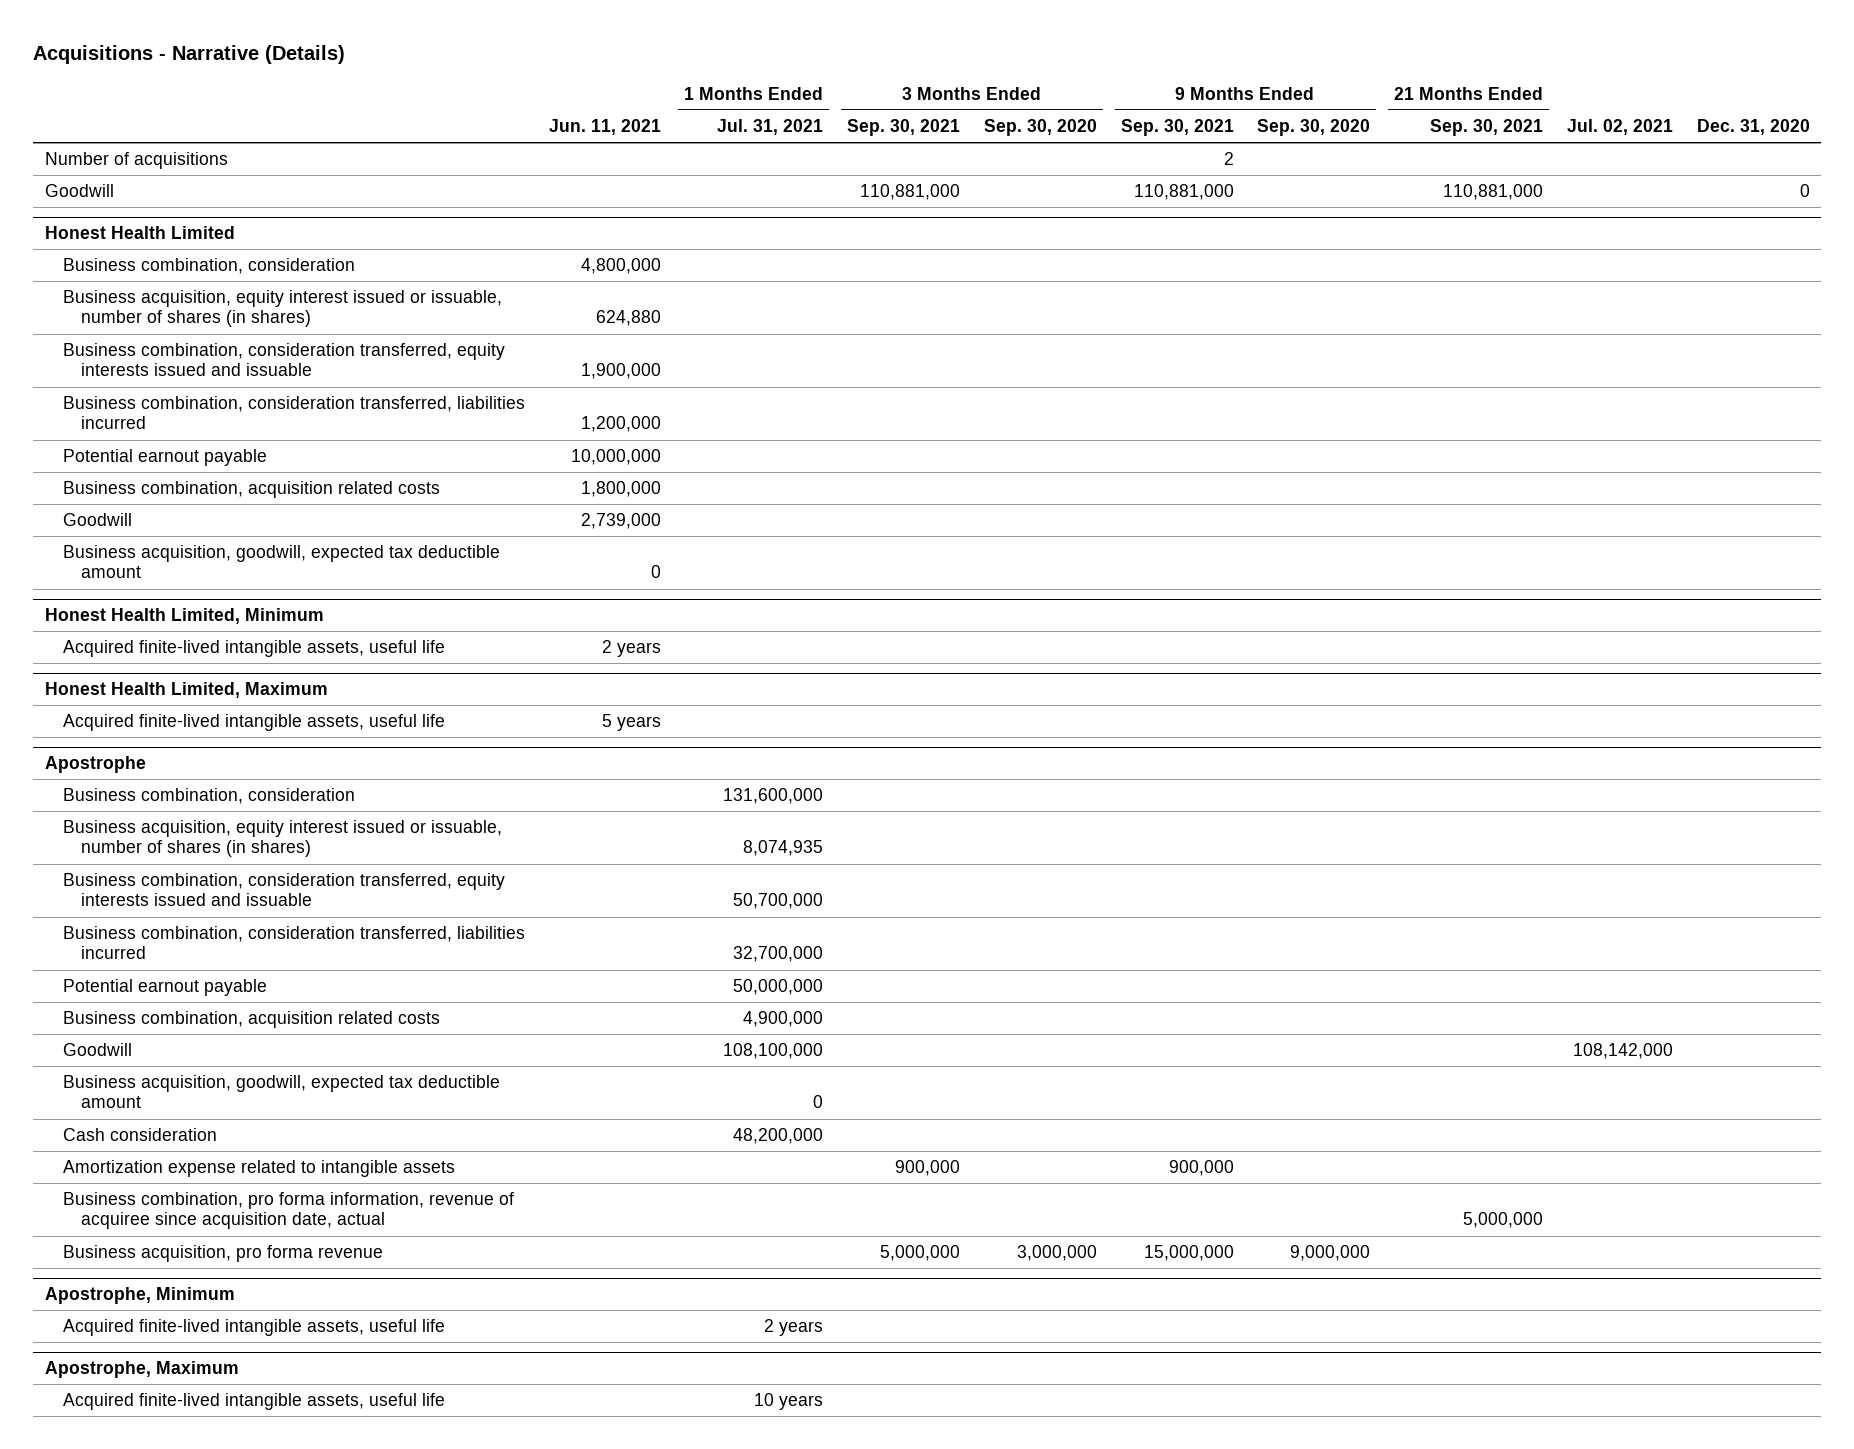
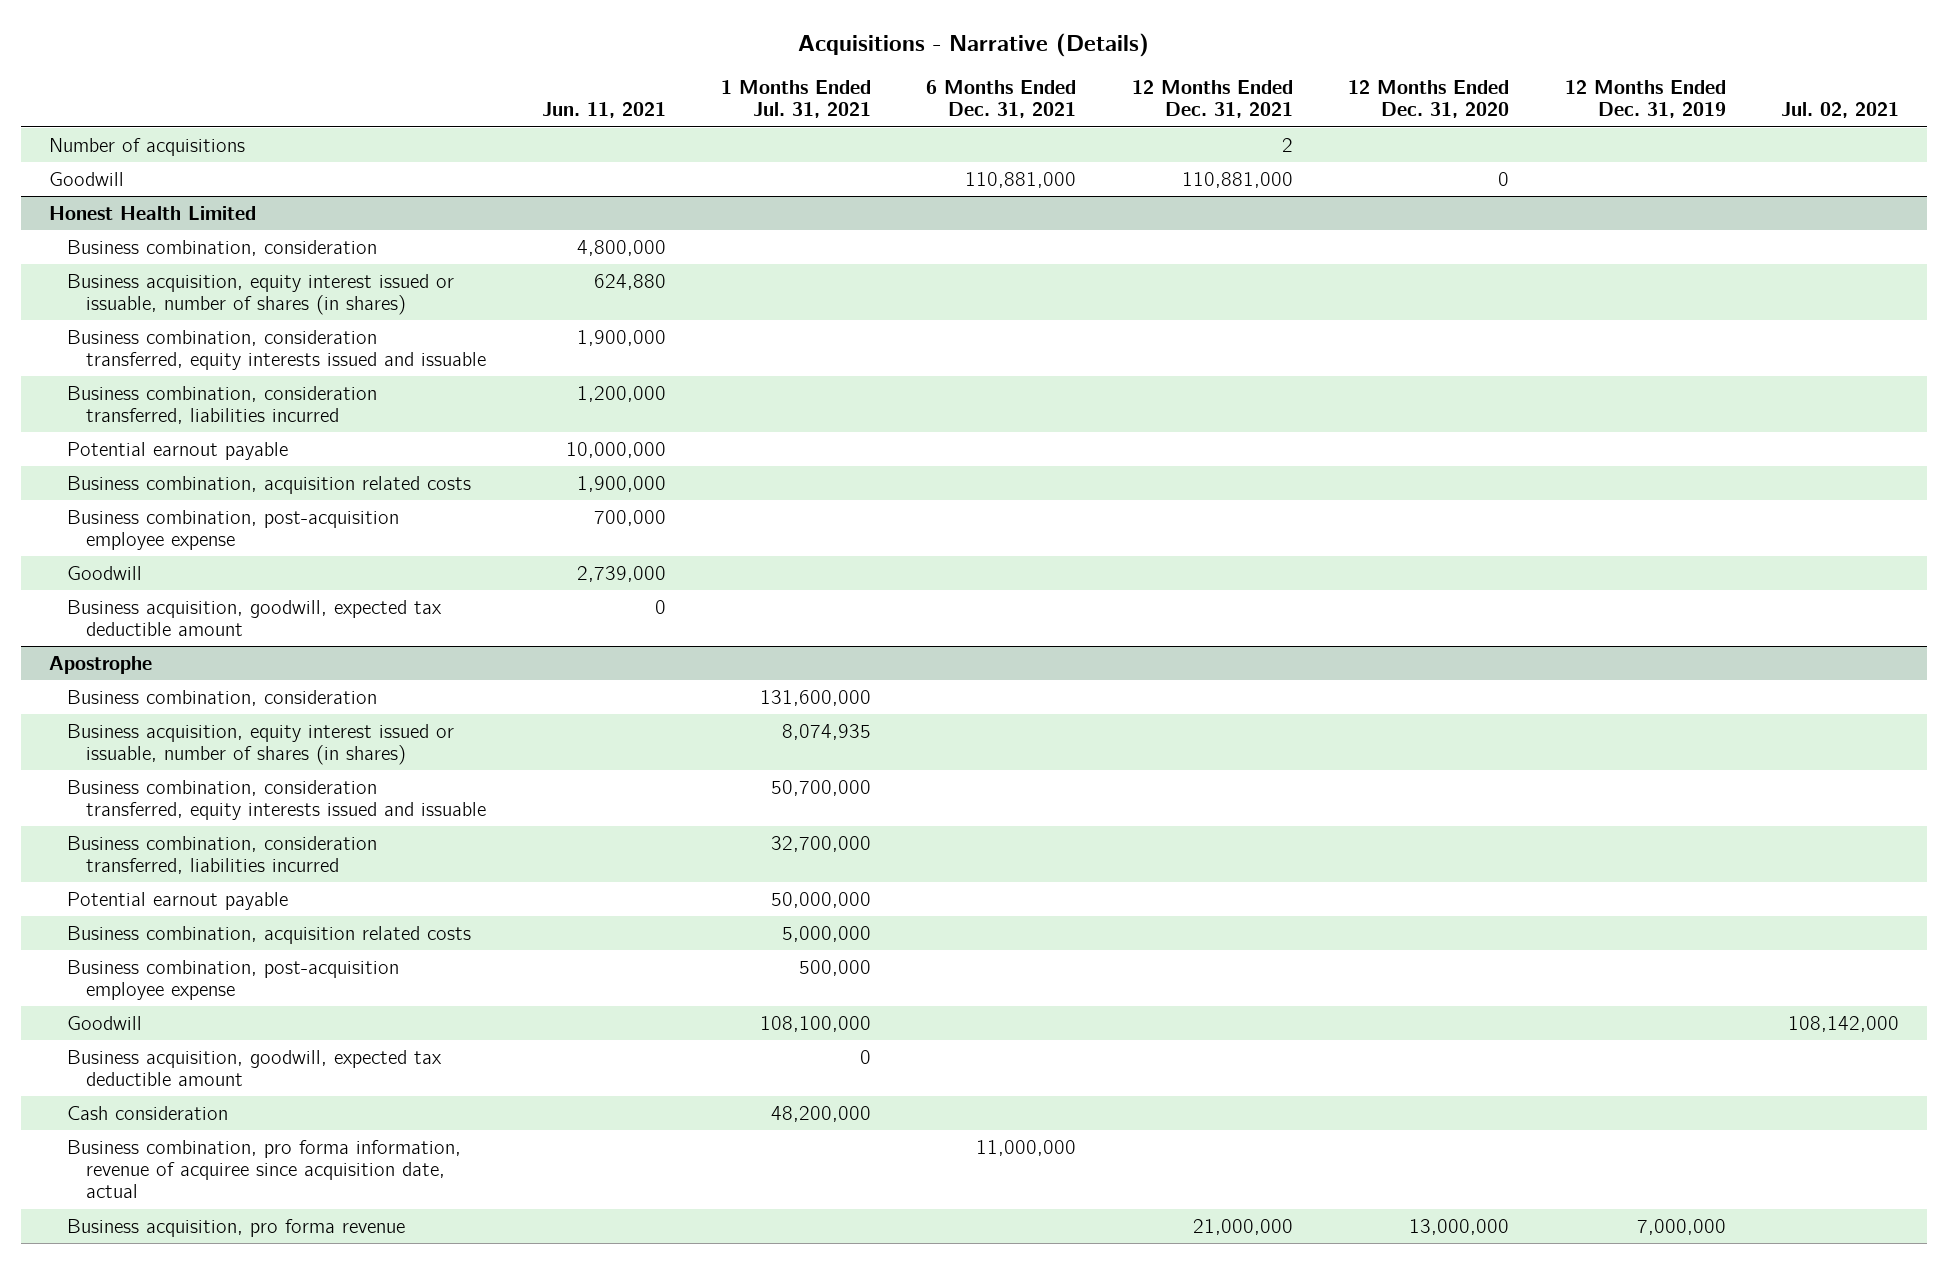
- | Jun. 11, 2021 | 1 Months Ended Jul. 31, 2021 | 3 Months Ended Sep. 30, 2021 | 3 Months Ended Sep. 30, 2020 | 9 Months Ended Sep. 30, 2021 | 9 Months Ended Sep. 30, 2020 | 21 Months Ended Sep. 30, 2021 | Jul. 02, 2021 | Dec. 31, 2020
+ | Jun. 11, 2021 | 1 Months Ended Jul. 31, 2021 | 6 Months Ended Dec. 31, 2021 | 12 Months Ended Dec. 31, 2021 | 12 Months Ended Dec. 31, 2020 | 12 Months Ended Dec. 31, 2019 | Jul. 02, 2021
@ Honest Health Limited
- Business combination, acquisition related costs | 1,800,000 | | | | | | | |
+ Business combination, acquisition related costs | 1,900,000 | | | | | |
+ Business combination, post-acquisition employee expense | 700,000 | | | | | |
- Honest Health Limited, Minimum
- Acquired finite-lived intangible assets, useful life | 2 years | | | | | | | |
- Honest Health Limited, Maximum
- Acquired finite-lived intangible assets, useful life | 5 years | | | | | | | |
@ Apostrophe
- Business combination, acquisition related costs | | 4,900,000 | | | | | | |
+ Business combination, acquisition related costs | | 5,000,000 | | | | |
+ Business combination, post-acquisition employee expense | | 500,000 | | | | |
- Amortization expense related to intangible assets | | | 900,000 | | 900,000 | | | |
- Apostrophe, Minimum
- Acquired finite-lived intangible assets, useful life | | 2 years | | | | | | |
- Apostrophe, Maximum
- Acquired finite-lived intangible assets, useful life | | 10 years | | | | | | |

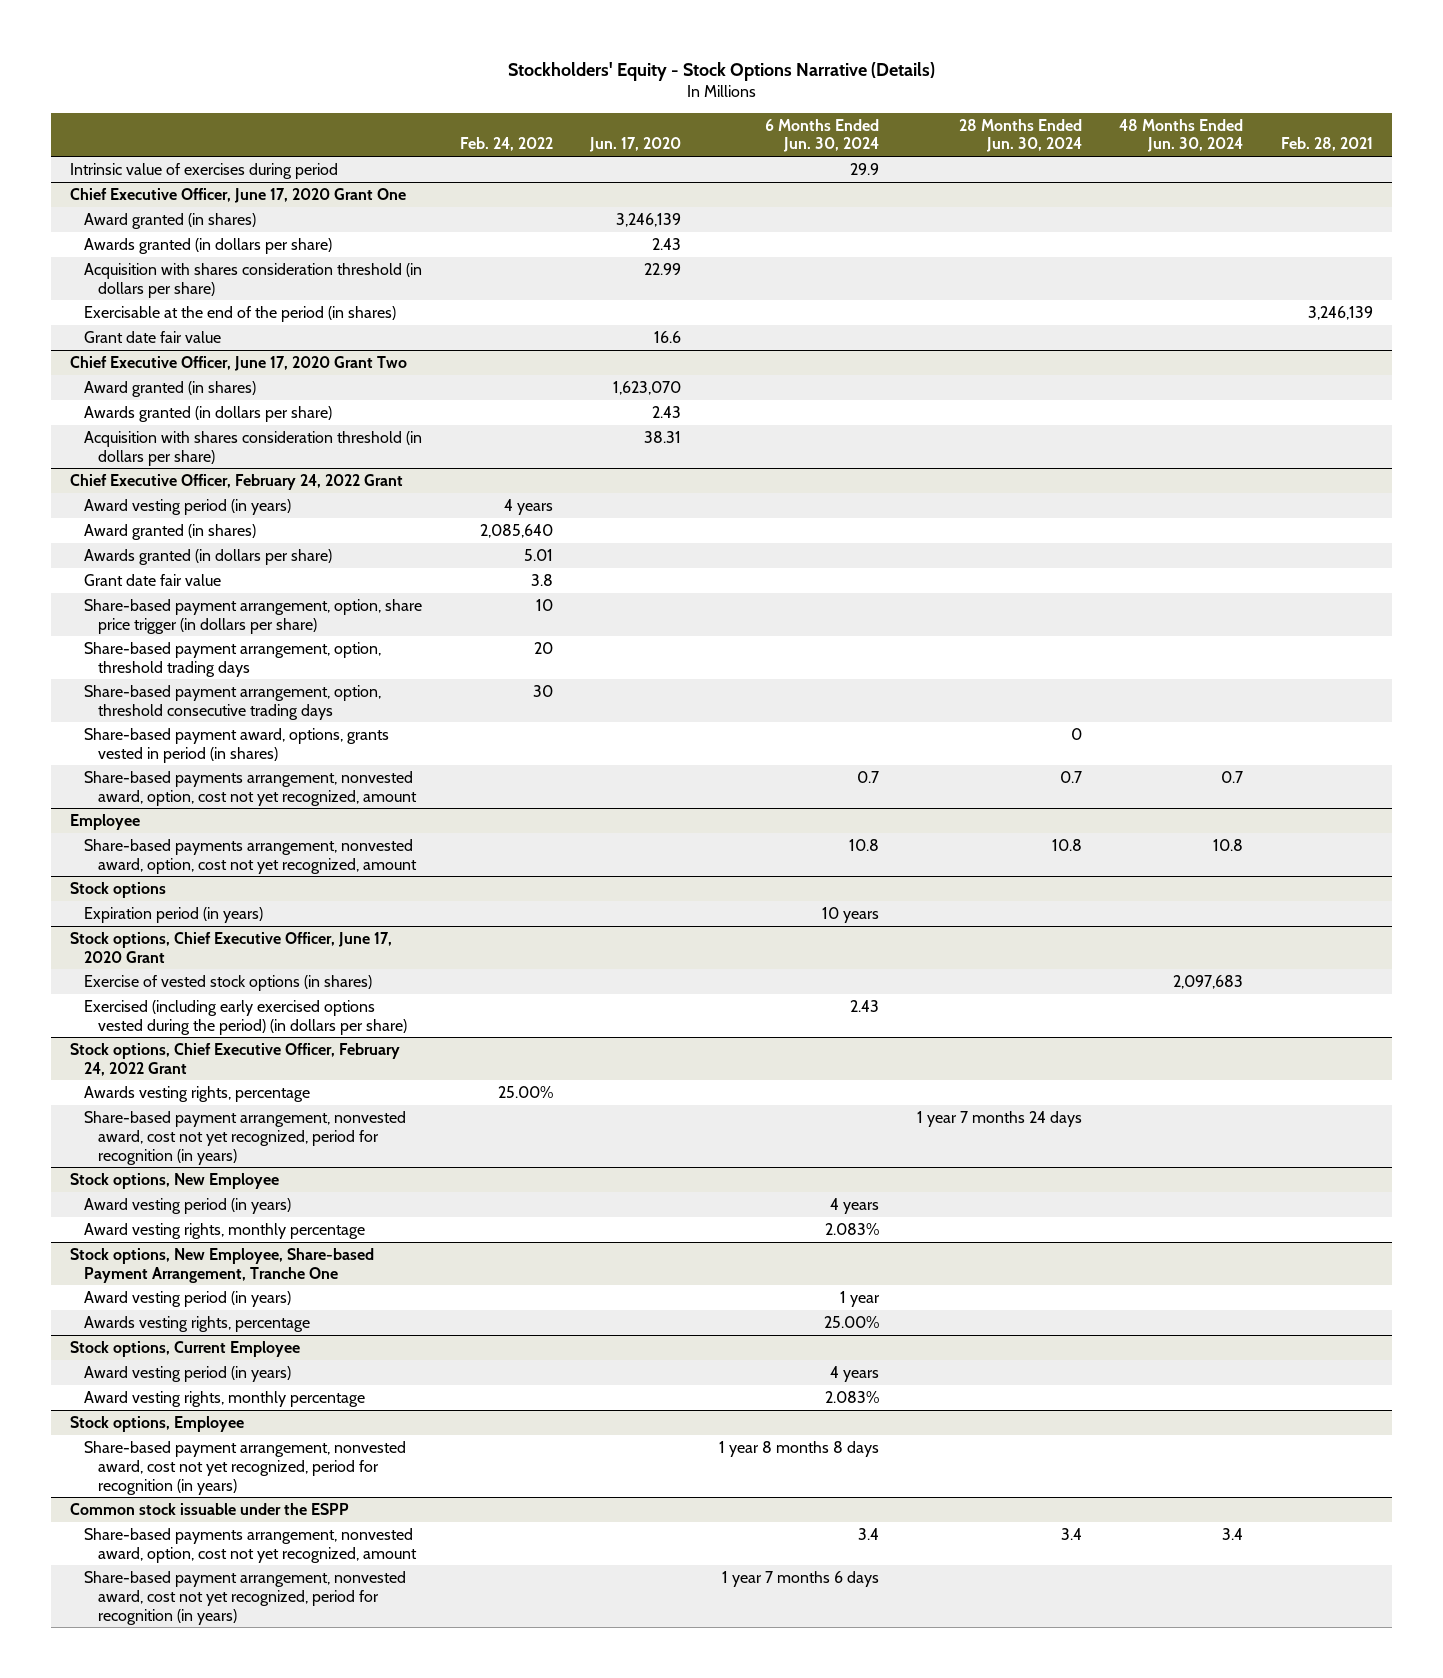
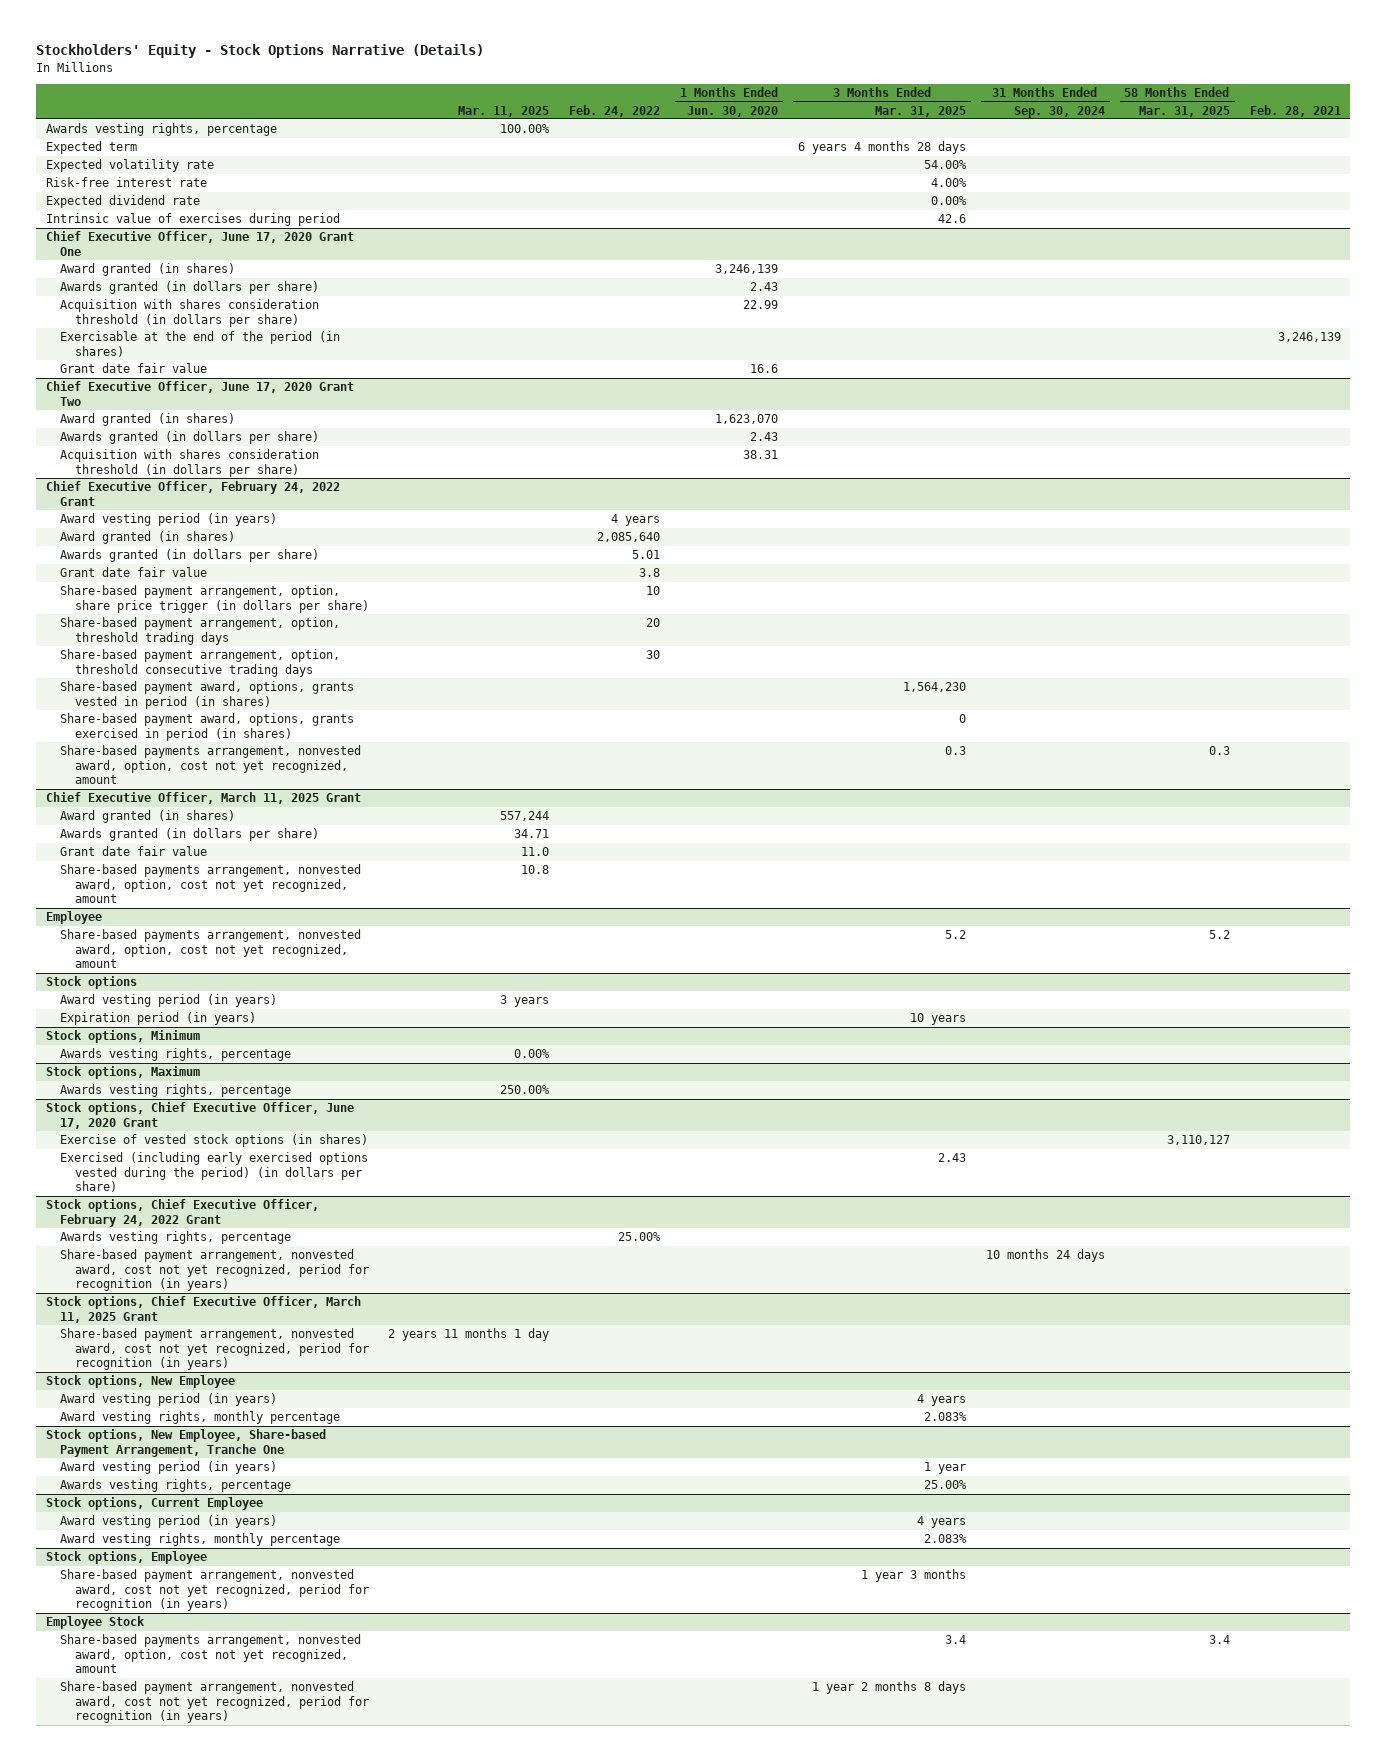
- | Feb. 24, 2022 | Jun. 17, 2020 | 6 Months Ended Jun. 30, 2024 | 28 Months Ended Jun. 30, 2024 | 48 Months Ended Jun. 30, 2024 | Feb. 28, 2021
+ | Mar. 11, 2025 | Feb. 24, 2022 | 1 Months Ended Jun. 30, 2020 | 3 Months Ended Mar. 31, 2025 | 31 Months Ended Sep. 30, 2024 | 58 Months Ended Mar. 31, 2025 | Feb. 28, 2021
+ Awards vesting rights, percentage | 100.00% | | | | | |
+ Expected term | | | | 6 years 4 months 28 days | | |
+ Expected volatility rate | | | | 54.00% | | |
+ Risk-free interest rate | | | | 4.00% | | |
+ Expected dividend rate | | | | 0.00% | | |
@ Chief Executive Officer, February 24, 2022 Grant
+ Share-based payment award, options, grants exercised in period (in shares) | | | | 0 | | |
+ Chief Executive Officer, March 11, 2025 Grant
+ Award granted (in shares) | 557,244 | | | | | |
+ Awards granted (in dollars per share) | 34.71 | | | | | |
+ Grant date fair value | 11.0 | | | | | |
+ Share-based payments arrangement, nonvested award, option, cost not yet recognized, amount | 10.8 | | | | | |
@ Stock options
+ Award vesting period (in years) | 3 years | | | | | |
+ Stock options, Minimum
+ Awards vesting rights, percentage | 0.00% | | | | | |
+ Stock options, Maximum
+ Awards vesting rights, percentage | 250.00% | | | | | |
+ Stock options, Chief Executive Officer, March 11, 2025 Grant
+ Share-based payment arrangement, nonvested award, cost not yet recognized, period for recognition (in years) | 2 years 11 months 1 day | | | | | |
- Common stock issuable under the ESPP
+ Employee Stock

